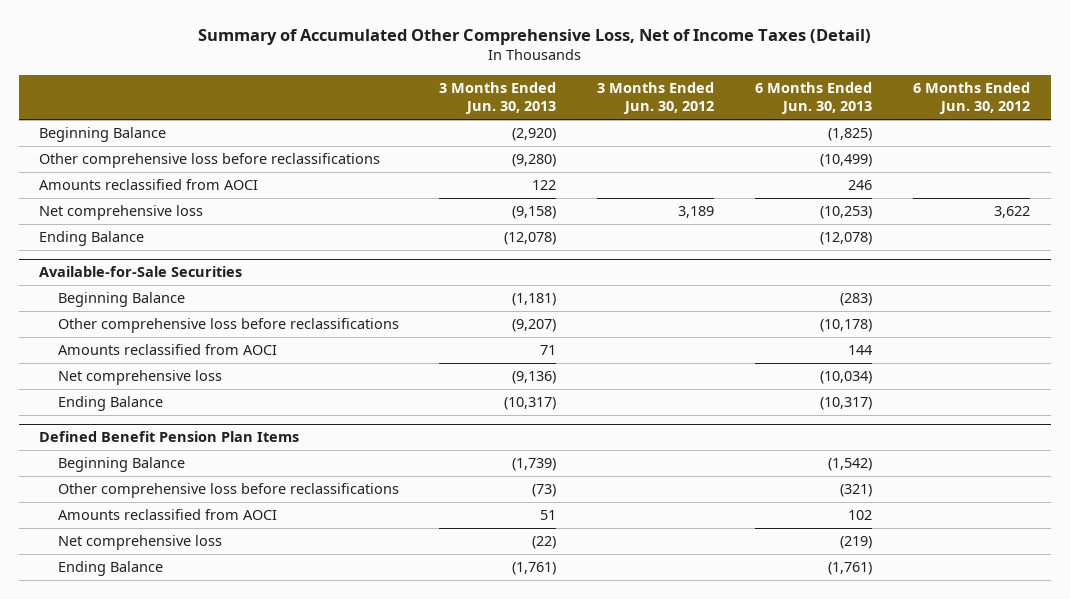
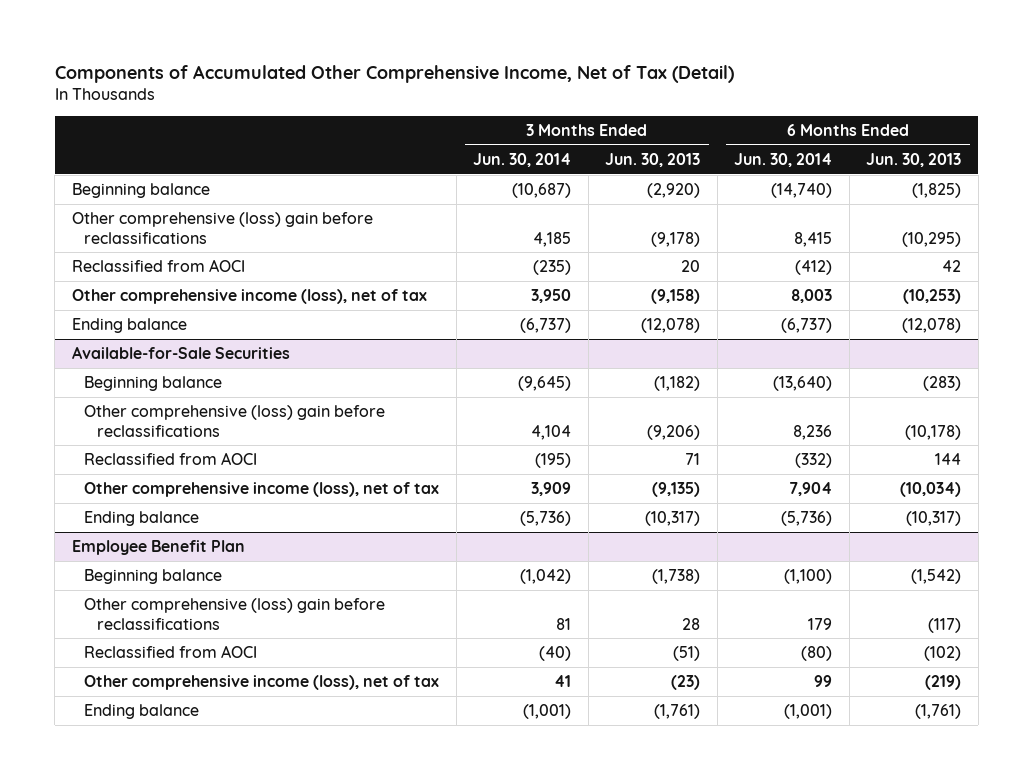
- Summary of Accumulated Other Comprehensive Loss, Net of Income Taxes (Detail)
+ Components of Accumulated Other Comprehensive Income, Net of Tax (Detail)
- | 3 Months Ended Jun. 30, 2013 | 3 Months Ended Jun. 30, 2012 | 6 Months Ended Jun. 30, 2013 | 6 Months Ended Jun. 30, 2012
+ | 3 Months Ended Jun. 30, 2014 | 3 Months Ended Jun. 30, 2013 | 6 Months Ended Jun. 30, 2014 | 6 Months Ended Jun. 30, 2013
- Beginning Balance | (2,920) | | (1,825) |
- Other comprehensive loss before reclassifications | (9,280) | | (10,499) |
- Amounts reclassified from AOCI | 122 | | 246 |
- Net comprehensive loss | (9,158) | 3,189 | (10,253) | 3,622
- Ending Balance | (12,078) | | (12,078) |
+ Beginning balance | (10,687) | (2,920) | (14,740) | (1,825)
+ Other comprehensive (loss) gain before reclassifications | 4,185 | (9,178) | 8,415 | (10,295)
+ Reclassified from AOCI | (235) | 20 | (412) | 42
+ Other comprehensive income (loss), net of tax | 3,950 | (9,158) | 8,003 | (10,253)
+ Ending balance | (6,737) | (12,078) | (6,737) | (12,078)
@ Available-for-Sale Securities
- Beginning Balance | (1,181) | | (283) |
- Other comprehensive loss before reclassifications | (9,207) | | (10,178) |
- Amounts reclassified from AOCI | 71 | | 144 |
- Net comprehensive loss | (9,136) | | (10,034) |
- Ending Balance | (10,317) | | (10,317) |
- Defined Benefit Pension Plan Items
- Beginning Balance | (1,739) | | (1,542) |
- Other comprehensive loss before reclassifications | (73) | | (321) |
- Amounts reclassified from AOCI | 51 | | 102 |
- Net comprehensive loss | (22) | | (219) |
- Ending Balance | (1,761) | | (1,761) |
@ Available-for-Sale Securities
+ Beginning balance | (9,645) | (1,182) | (13,640) | (283)
+ Other comprehensive (loss) gain before reclassifications | 4,104 | (9,206) | 8,236 | (10,178)
+ Reclassified from AOCI | (195) | 71 | (332) | 144
+ Other comprehensive income (loss), net of tax | 3,909 | (9,135) | 7,904 | (10,034)
+ Ending balance | (5,736) | (10,317) | (5,736) | (10,317)
+ Employee Benefit Plan
+ Beginning balance | (1,042) | (1,738) | (1,100) | (1,542)
+ Other comprehensive (loss) gain before reclassifications | 81 | 28 | 179 | (117)
+ Reclassified from AOCI | (40) | (51) | (80) | (102)
+ Other comprehensive income (loss), net of tax | 41 | (23) | 99 | (219)
+ Ending balance | (1,001) | (1,761) | (1,001) | (1,761)

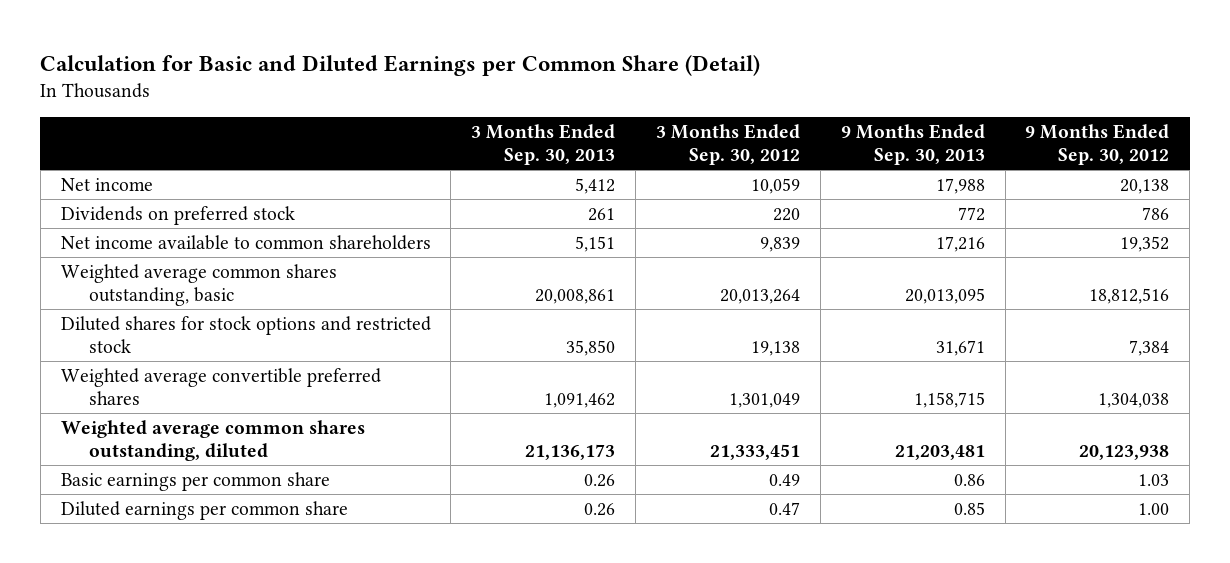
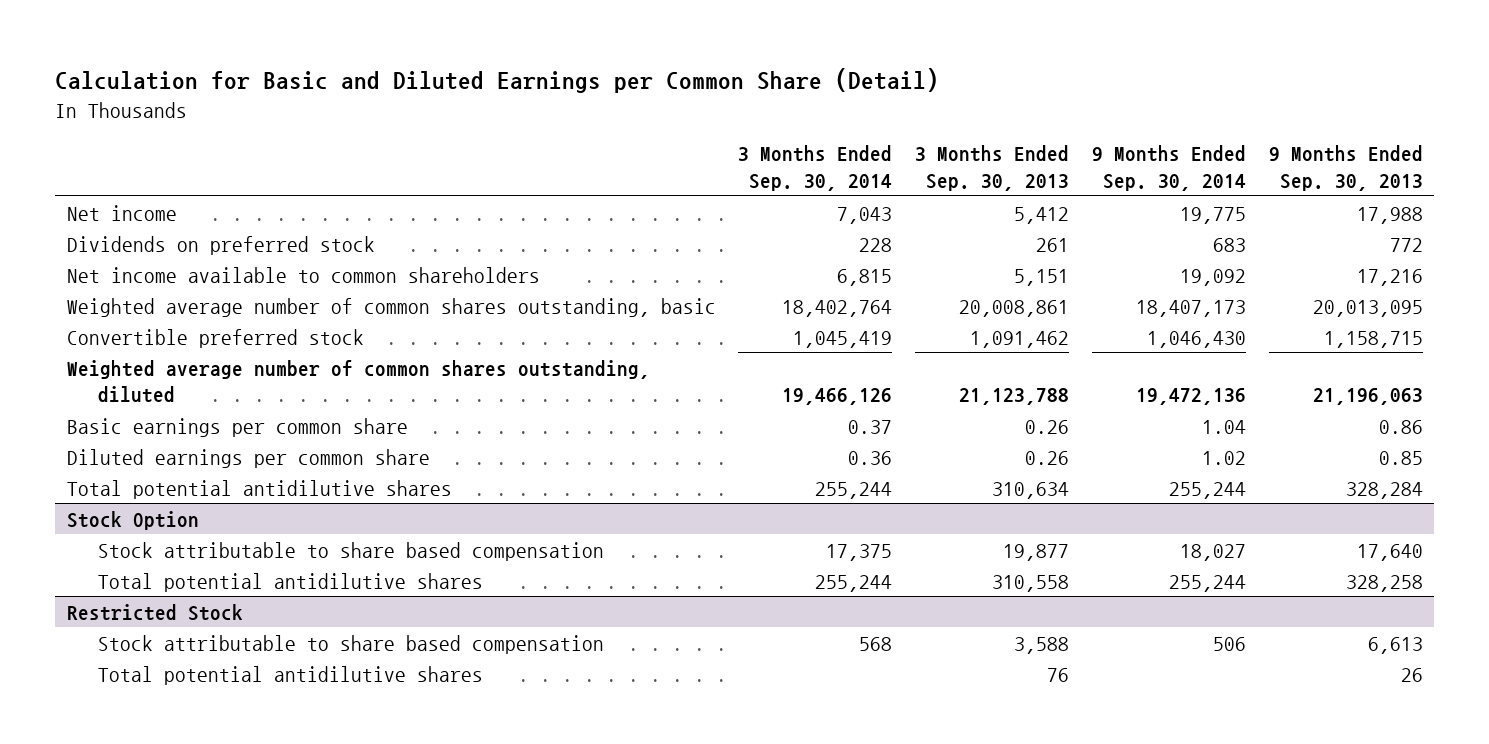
- | 3 Months Ended Sep. 30, 2013 | 3 Months Ended Sep. 30, 2012 | 9 Months Ended Sep. 30, 2013 | 9 Months Ended Sep. 30, 2012
+ | 3 Months Ended Sep. 30, 2014 | 3 Months Ended Sep. 30, 2013 | 9 Months Ended Sep. 30, 2014 | 9 Months Ended Sep. 30, 2013
- Weighted average common shares outstanding, basic | 20,008,861 | 20,013,264 | 20,013,095 | 18,812,516
- Diluted shares for stock options and restricted stock | 35,850 | 19,138 | 31,671 | 7,384
- Weighted average convertible preferred shares | 1,091,462 | 1,301,049 | 1,158,715 | 1,304,038
- Weighted average common shares outstanding, diluted | 21,136,173 | 21,333,451 | 21,203,481 | 20,123,938
+ Weighted average number of common shares outstanding, basic | 18,402,764 | 20,008,861 | 18,407,173 | 20,013,095
+ Convertible preferred stock | 1,045,419 | 1,091,462 | 1,046,430 | 1,158,715
+ Weighted average number of common shares outstanding, diluted | 19,466,126 | 21,123,788 | 19,472,136 | 21,196,063
+ Total potential antidilutive shares | 255,244 | 310,634 | 255,244 | 328,284
+ Stock Option
+ Stock attributable to share based compensation | 17,375 | 19,877 | 18,027 | 17,640
+ Total potential antidilutive shares | 255,244 | 310,558 | 255,244 | 328,258
+ Restricted Stock
+ Stock attributable to share based compensation | 568 | 3,588 | 506 | 6,613
+ Total potential antidilutive shares | | 76 | | 26

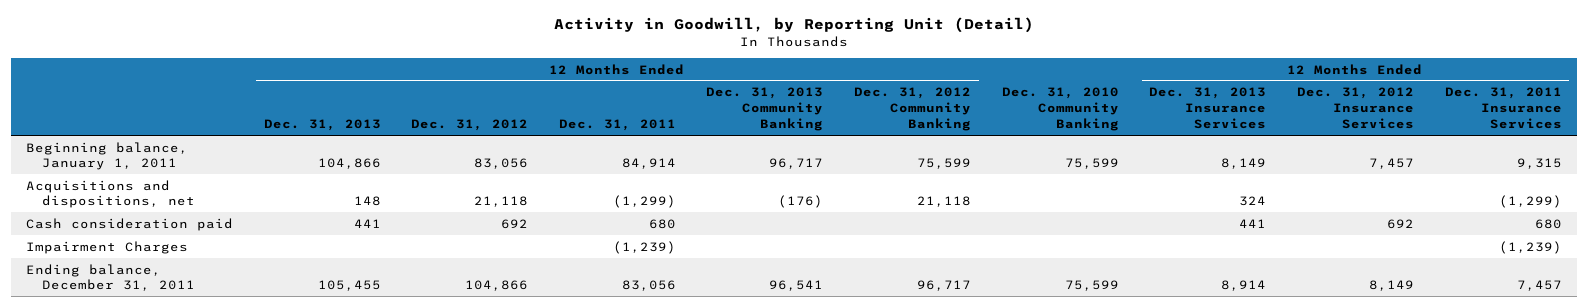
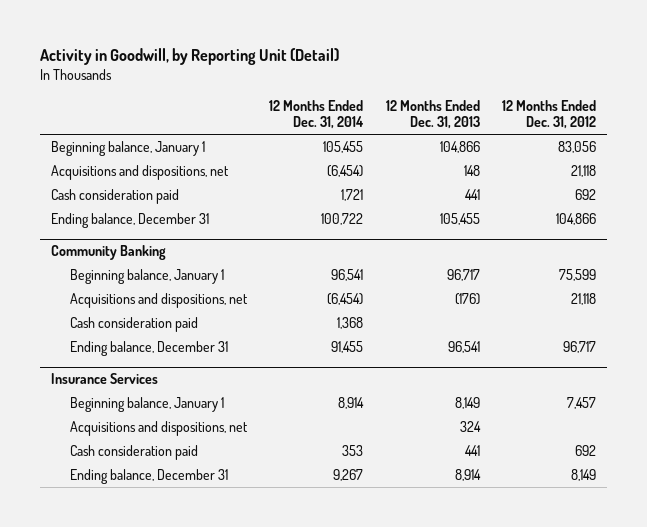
- | 12 Months Ended Dec. 31, 2013 | 12 Months Ended Dec. 31, 2012 | 12 Months Ended Dec. 31, 2011 | 12 Months Ended Dec. 31, 2013 Community Banking | 12 Months Ended Dec. 31, 2012 Community Banking | Dec. 31, 2010 Community Banking | 12 Months Ended Dec. 31, 2013 Insurance Services | 12 Months Ended Dec. 31, 2012 Insurance Services | 12 Months Ended Dec. 31, 2011 Insurance Services
+ | 12 Months Ended Dec. 31, 2014 | 12 Months Ended Dec. 31, 2013 | 12 Months Ended Dec. 31, 2012
- Beginning balance, January 1, 2011 | 104,866 | 83,056 | 84,914 | 96,717 | 75,599 | 75,599 | 8,149 | 7,457 | 9,315
+ Beginning balance, January 1 | 105,455 | 104,866 | 83,056
- Impairment Charges | | | (1,239) | | | | | | (1,239)
- Ending balance, December 31, 2011 | 105,455 | 104,866 | 83,056 | 96,541 | 96,717 | 75,599 | 8,914 | 8,149 | 7,457
+ Ending balance, December 31 | 100,722 | 105,455 | 104,866
+ Community Banking
+ Beginning balance, January 1 | 96,541 | 96,717 | 75,599
+ Acquisitions and dispositions, net | (6,454) | (176) | 21,118
+ Cash consideration paid | 1,368 | |
+ Ending balance, December 31 | 91,455 | 96,541 | 96,717
+ Insurance Services
+ Beginning balance, January 1 | 8,914 | 8,149 | 7,457
+ Acquisitions and dispositions, net | | 324 |
+ Cash consideration paid | 353 | 441 | 692
+ Ending balance, December 31 | 9,267 | 8,914 | 8,149

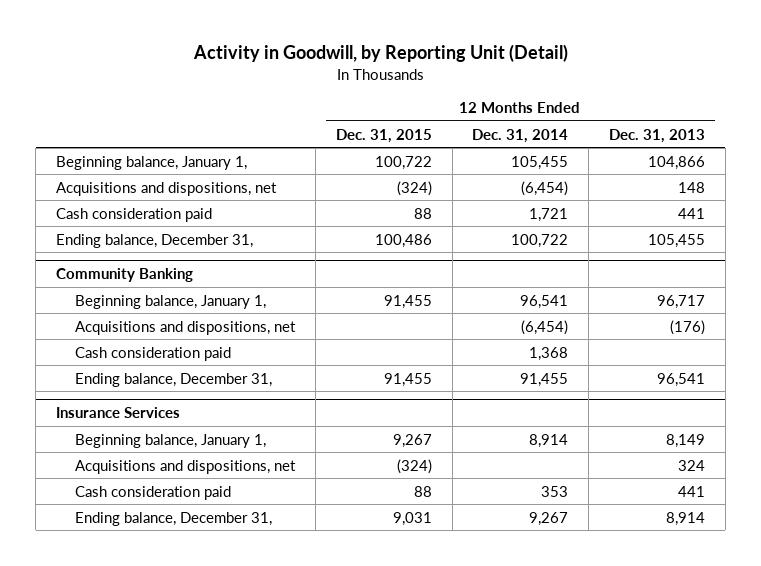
- | 12 Months Ended Dec. 31, 2014 | 12 Months Ended Dec. 31, 2013 | 12 Months Ended Dec. 31, 2012
+ | 12 Months Ended Dec. 31, 2015 | 12 Months Ended Dec. 31, 2014 | 12 Months Ended Dec. 31, 2013
- Beginning balance, January 1 | 105,455 | 104,866 | 83,056
+ Beginning balance, January 1, | 100,722 | 105,455 | 104,866
- Ending balance, December 31 | 100,722 | 105,455 | 104,866
+ Ending balance, December 31, | 100,486 | 100,722 | 105,455
@ Community Banking
- Beginning balance, January 1 | 96,541 | 96,717 | 75,599
+ Beginning balance, January 1, | 91,455 | 96,541 | 96,717
- Ending balance, December 31 | 91,455 | 96,541 | 96,717
+ Ending balance, December 31, | 91,455 | 91,455 | 96,541
@ Insurance Services
- Beginning balance, January 1 | 8,914 | 8,149 | 7,457
+ Beginning balance, January 1, | 9,267 | 8,914 | 8,149
- Ending balance, December 31 | 9,267 | 8,914 | 8,149
+ Ending balance, December 31, | 9,031 | 9,267 | 8,914

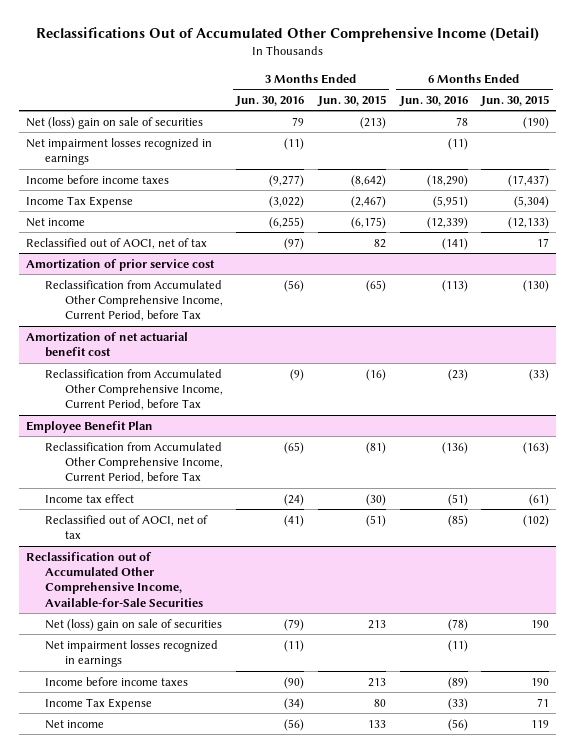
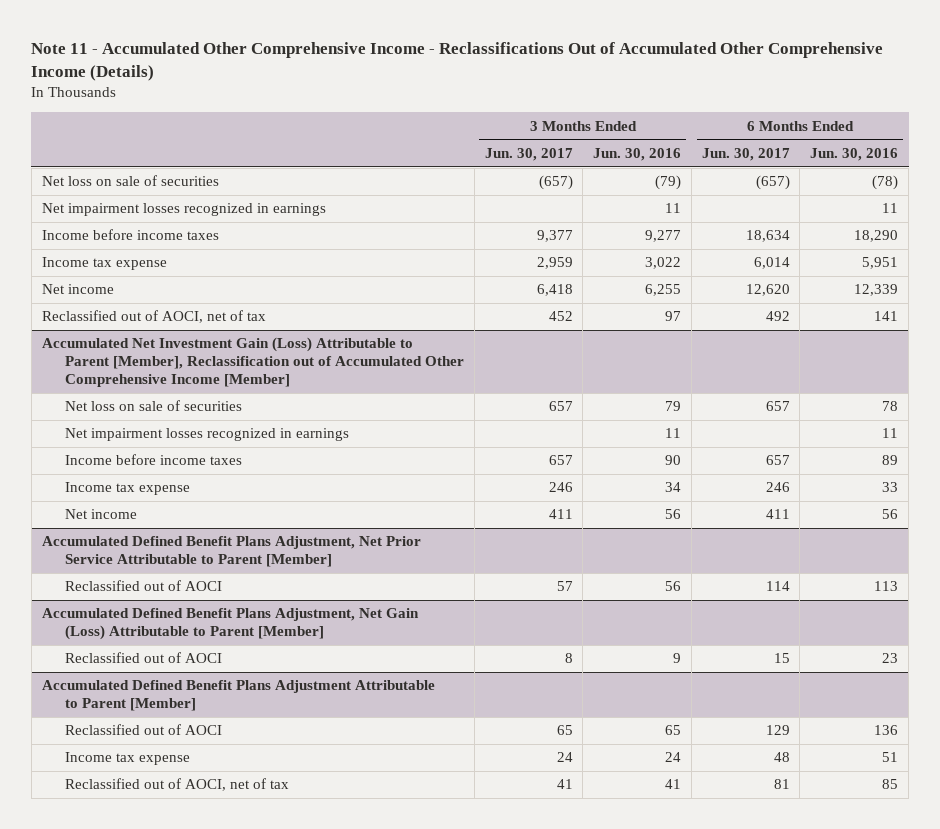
- Reclassifications Out of Accumulated Other Comprehensive Income (Detail)
+ Note 11 - Accumulated Other Comprehensive Income - Reclassifications Out of Accumulated Other Comprehensive Income (Details)
- | 3 Months Ended Jun. 30, 2016 | 3 Months Ended Jun. 30, 2015 | 6 Months Ended Jun. 30, 2016 | 6 Months Ended Jun. 30, 2015
+ | 3 Months Ended Jun. 30, 2017 | 3 Months Ended Jun. 30, 2016 | 6 Months Ended Jun. 30, 2017 | 6 Months Ended Jun. 30, 2016
- Net (loss) gain on sale of securities | 79 | (213) | 78 | (190)
- Net impairment losses recognized in earnings | (11) | | (11) |
- Income before income taxes | (9,277) | (8,642) | (18,290) | (17,437)
- Income Tax Expense | (3,022) | (2,467) | (5,951) | (5,304)
- Net income | (6,255) | (6,175) | (12,339) | (12,133)
- Reclassified out of AOCI, net of tax | (97) | 82 | (141) | 17
- Amortization of prior service cost
- Reclassification from Accumulated Other Comprehensive Income, Current Period, before Tax | (56) | (65) | (113) | (130)
- Amortization of net actuarial benefit cost
- Reclassification from Accumulated Other Comprehensive Income, Current Period, before Tax | (9) | (16) | (23) | (33)
- Employee Benefit Plan
- Reclassification from Accumulated Other Comprehensive Income, Current Period, before Tax | (65) | (81) | (136) | (163)
- Income tax effect | (24) | (30) | (51) | (61)
- Reclassified out of AOCI, net of tax | (41) | (51) | (85) | (102)
- Reclassification out of Accumulated Other Comprehensive Income, Available-for-Sale Securities
- Net (loss) gain on sale of securities | (79) | 213 | (78) | 190
- Net impairment losses recognized in earnings | (11) | | (11) |
- Income before income taxes | (90) | 213 | (89) | 190
- Income Tax Expense | (34) | 80 | (33) | 71
- Net income | (56) | 133 | (56) | 119
+ Net loss on sale of securities | (657) | (79) | (657) | (78)
+ Net impairment losses recognized in earnings | | 11 | | 11
+ Income before income taxes | 9,377 | 9,277 | 18,634 | 18,290
+ Income tax expense | 2,959 | 3,022 | 6,014 | 5,951
+ Net income | 6,418 | 6,255 | 12,620 | 12,339
+ Reclassified out of AOCI, net of tax | 452 | 97 | 492 | 141
+ Accumulated Net Investment Gain (Loss) Attributable to Parent [Member], Reclassification out of Accumulated Other Comprehensive Income [Member]
+ Net loss on sale of securities | 657 | 79 | 657 | 78
+ Net impairment losses recognized in earnings | | 11 | | 11
+ Income before income taxes | 657 | 90 | 657 | 89
+ Income tax expense | 246 | 34 | 246 | 33
+ Net income | 411 | 56 | 411 | 56
+ Accumulated Defined Benefit Plans Adjustment, Net Prior Service Attributable to Parent [Member]
+ Reclassified out of AOCI | 57 | 56 | 114 | 113
+ Accumulated Defined Benefit Plans Adjustment, Net Gain (Loss) Attributable to Parent [Member]
+ Reclassified out of AOCI | 8 | 9 | 15 | 23
+ Accumulated Defined Benefit Plans Adjustment Attributable to Parent [Member]
+ Reclassified out of AOCI | 65 | 65 | 129 | 136
+ Income tax expense | 24 | 24 | 48 | 51
+ Reclassified out of AOCI, net of tax | 41 | 41 | 81 | 85

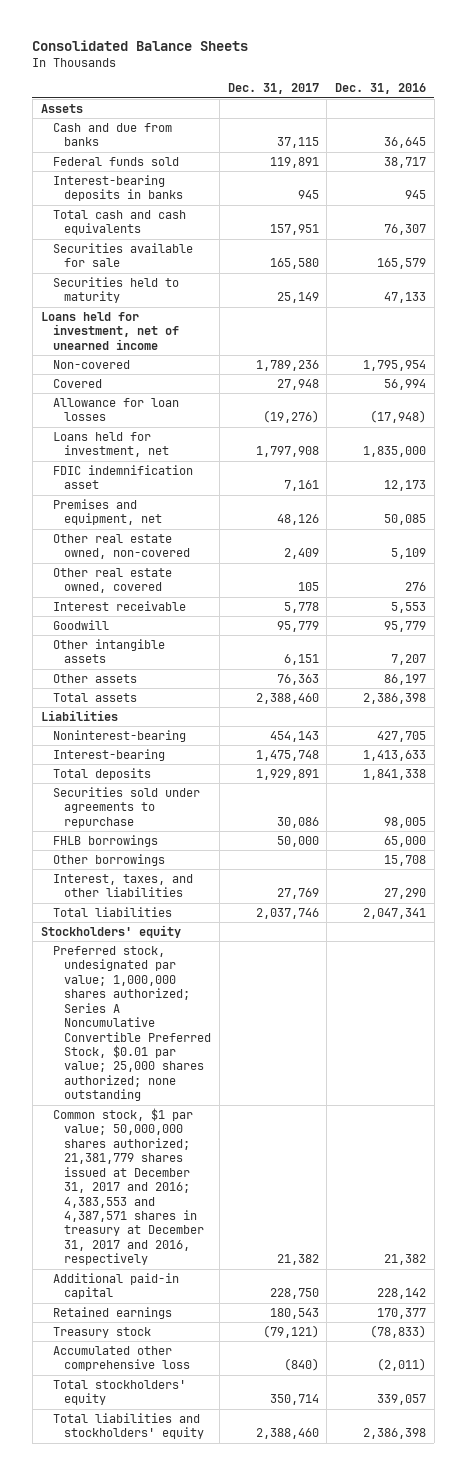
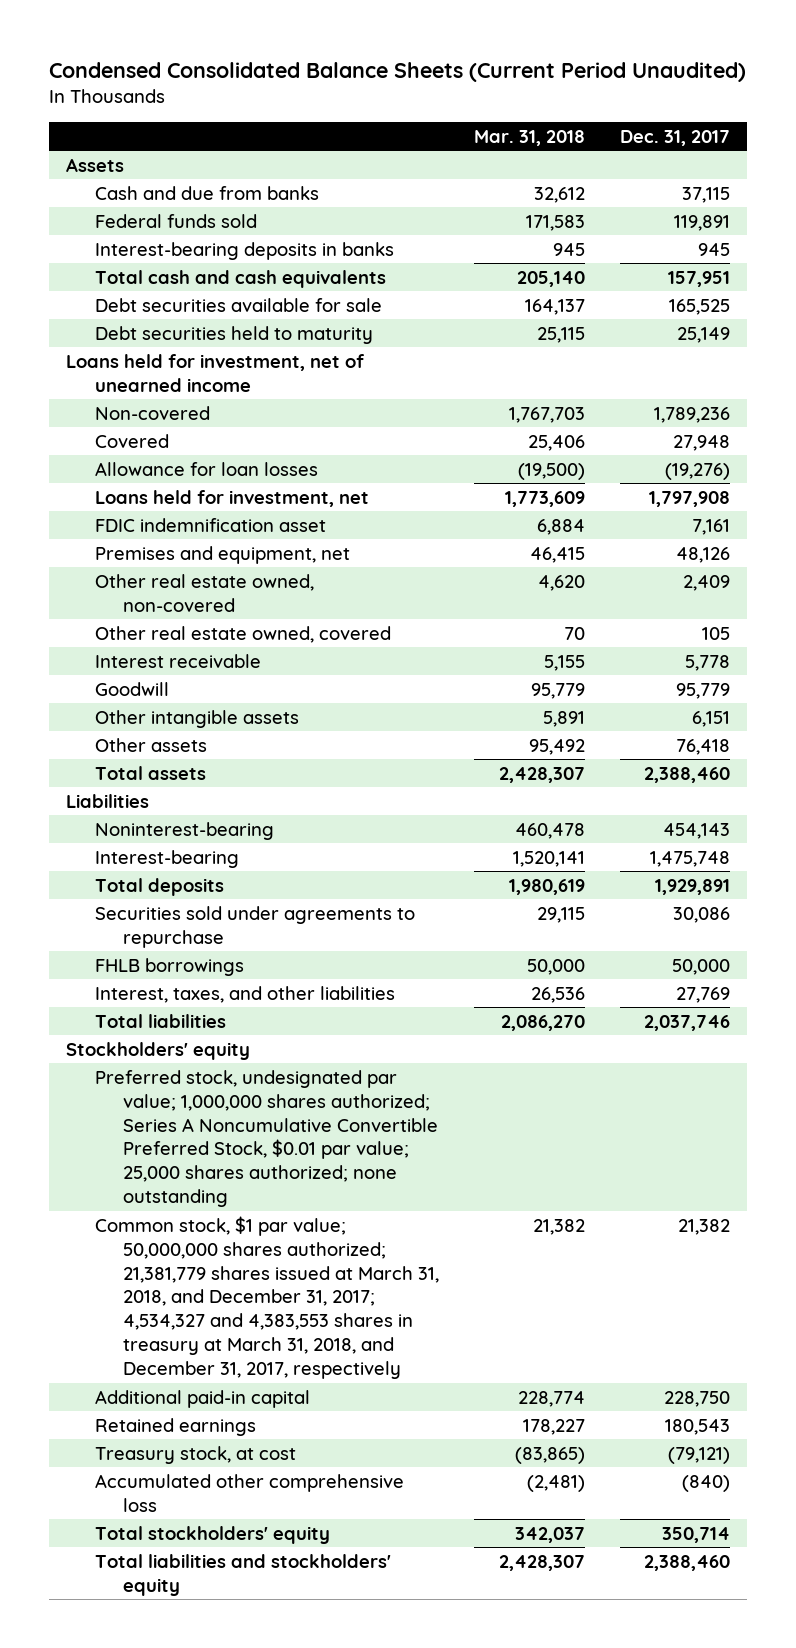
- Consolidated Balance Sheets
+ Condensed Consolidated Balance Sheets (Current Period Unaudited)
- | Dec. 31, 2017 | Dec. 31, 2016
+ | Mar. 31, 2018 | Dec. 31, 2017
- Securities available for sale | 165,580 | 165,579
- Securities held to maturity | 25,149 | 47,133
+ Debt securities available for sale | 164,137 | 165,525
+ Debt securities held to maturity | 25,115 | 25,149
- Other assets | 76,363 | 86,197
+ Other assets | 95,492 | 76,418
- Other borrowings | | 15,708
- Common stock, $1 par value; 50,000,000 shares authorized; 21,381,779 shares issued at December 31, 2017 and 2016; 4,383,553 and 4,387,571 shares in treasury at December 31, 2017 and 2016, respectively | 21,382 | 21,382
+ Common stock, $1 par value; 50,000,000 shares authorized; 21,381,779 shares issued at March 31, 2018, and December 31, 2017; 4,534,327 and 4,383,553 shares in treasury at March 31, 2018, and December 31, 2017, respectively | 21,382 | 21,382
- Treasury stock | (79,121) | (78,833)
+ Treasury stock, at cost | (83,865) | (79,121)

